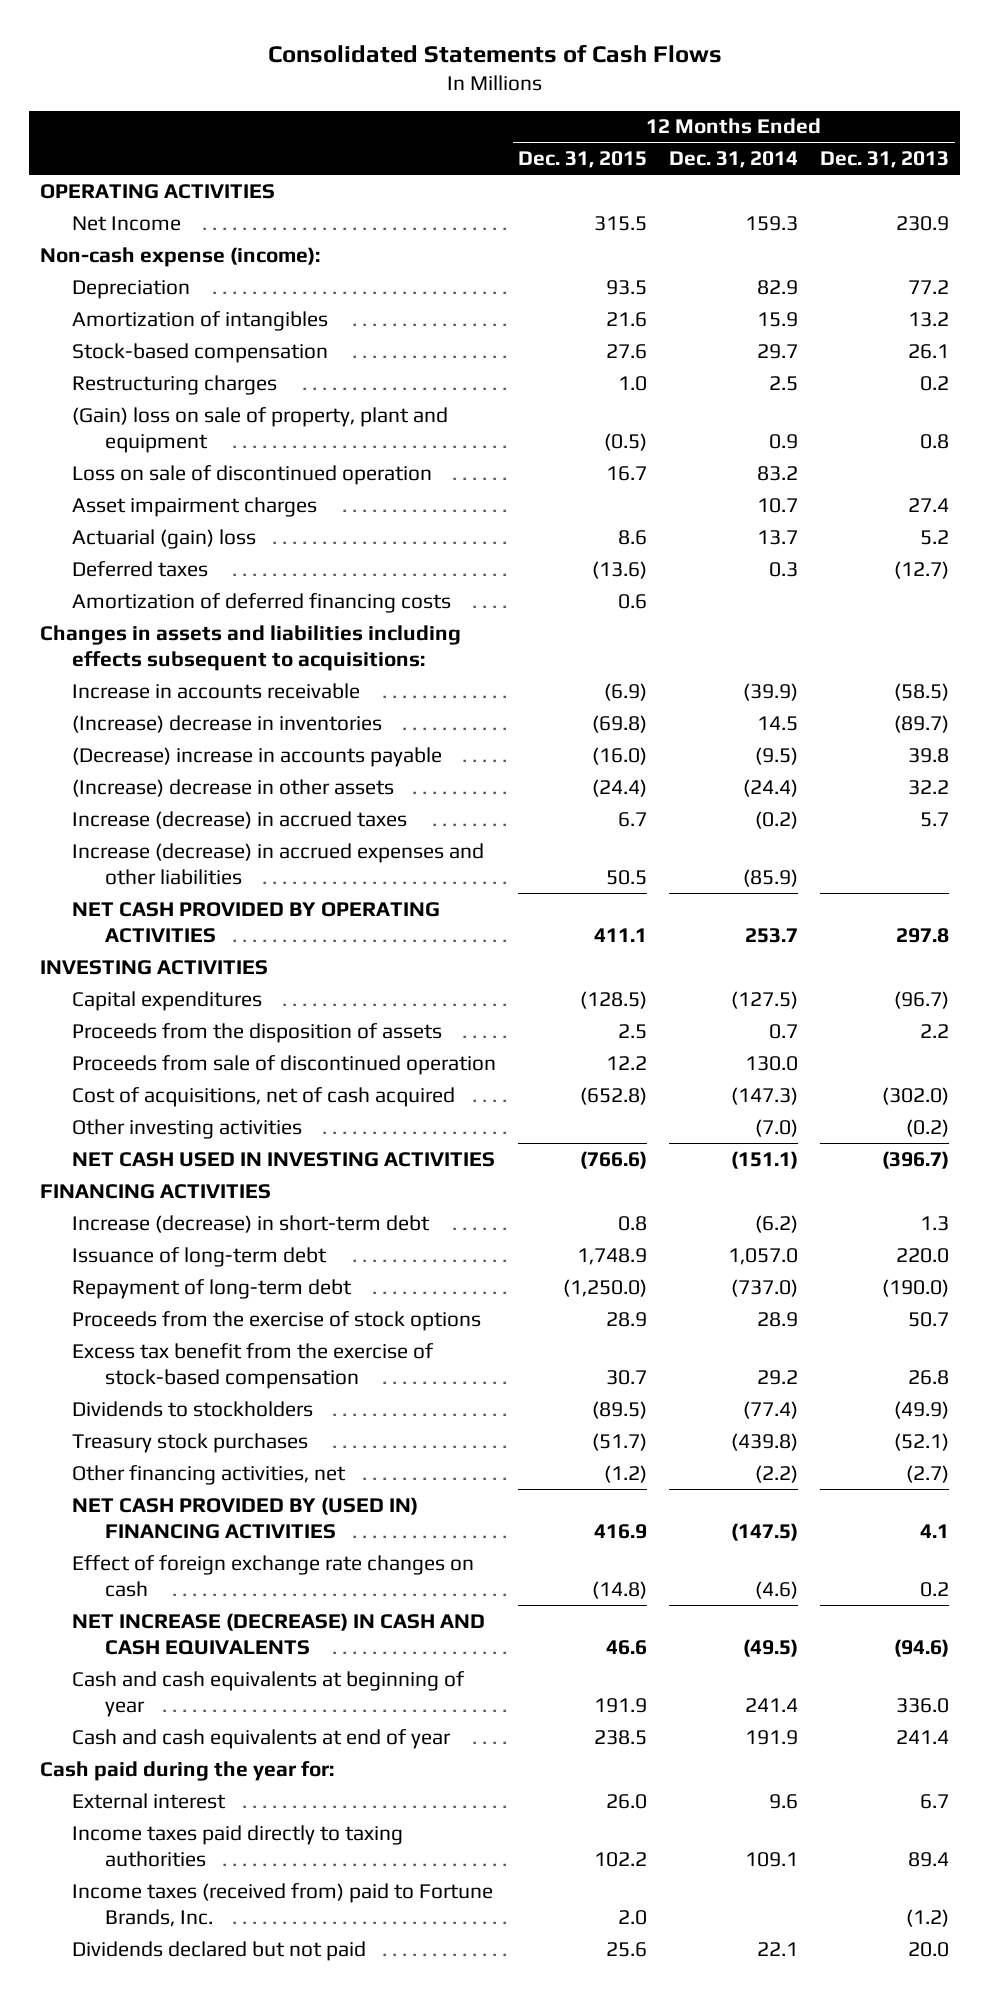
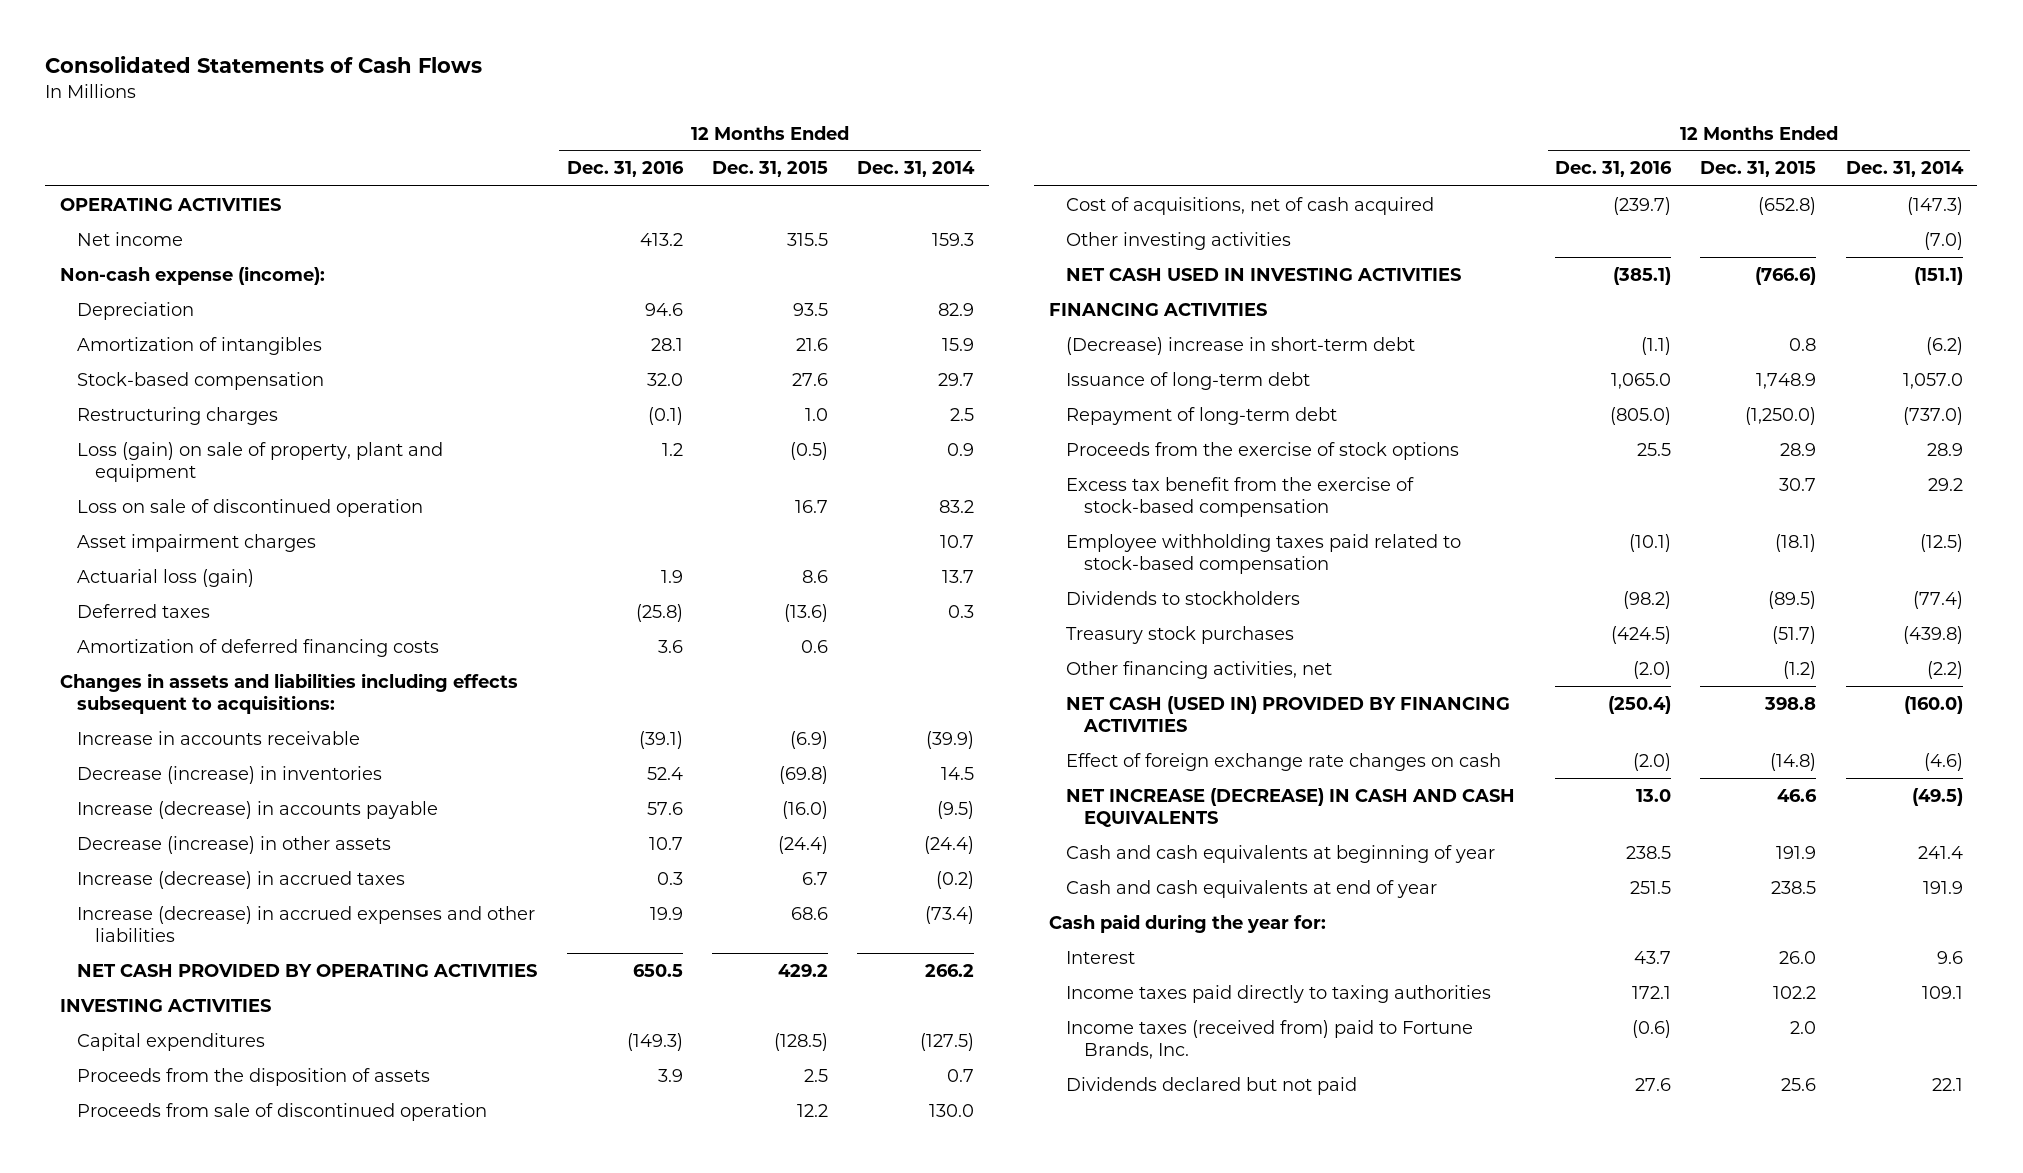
- | 12 Months Ended Dec. 31, 2015 | 12 Months Ended Dec. 31, 2014 | 12 Months Ended Dec. 31, 2013
+ | 12 Months Ended Dec. 31, 2016 | 12 Months Ended Dec. 31, 2015 | 12 Months Ended Dec. 31, 2014
- Net Income | 315.5 | 159.3 | 230.9
+ Net income | 413.2 | 315.5 | 159.3
- (Gain) loss on sale of property, plant and equipment | (0.5) | 0.9 | 0.8
+ Loss (gain) on sale of property, plant and equipment | 1.2 | (0.5) | 0.9
- Actuarial (gain) loss | 8.6 | 13.7 | 5.2
+ Actuarial loss (gain) | 1.9 | 8.6 | 13.7
- (Increase) decrease in inventories | (69.8) | 14.5 | (89.7)
- (Decrease) increase in accounts payable | (16.0) | (9.5) | 39.8
- (Increase) decrease in other assets | (24.4) | (24.4) | 32.2
+ Decrease (increase) in inventories | 52.4 | (69.8) | 14.5
+ Increase (decrease) in accounts payable | 57.6 | (16.0) | (9.5)
+ Decrease (increase) in other assets | 10.7 | (24.4) | (24.4)
- Increase (decrease) in accrued expenses and other liabilities | 50.5 | (85.9) |
- NET CASH PROVIDED BY OPERATING ACTIVITIES | 411.1 | 253.7 | 297.8
+ Increase (decrease) in accrued expenses and other liabilities | 19.9 | 68.6 | (73.4)
+ NET CASH PROVIDED BY OPERATING ACTIVITIES | 650.5 | 429.2 | 266.2
- Increase (decrease) in short-term debt | 0.8 | (6.2) | 1.3
+ (Decrease) increase in short-term debt | (1.1) | 0.8 | (6.2)
+ Employee withholding taxes paid related to stock-based compensation | (10.1) | (18.1) | (12.5)
- NET CASH PROVIDED BY (USED IN) FINANCING ACTIVITIES | 416.9 | (147.5) | 4.1
+ NET CASH (USED IN) PROVIDED BY FINANCING ACTIVITIES | (250.4) | 398.8 | (160.0)
- External interest | 26.0 | 9.6 | 6.7
+ Interest | 43.7 | 26.0 | 9.6

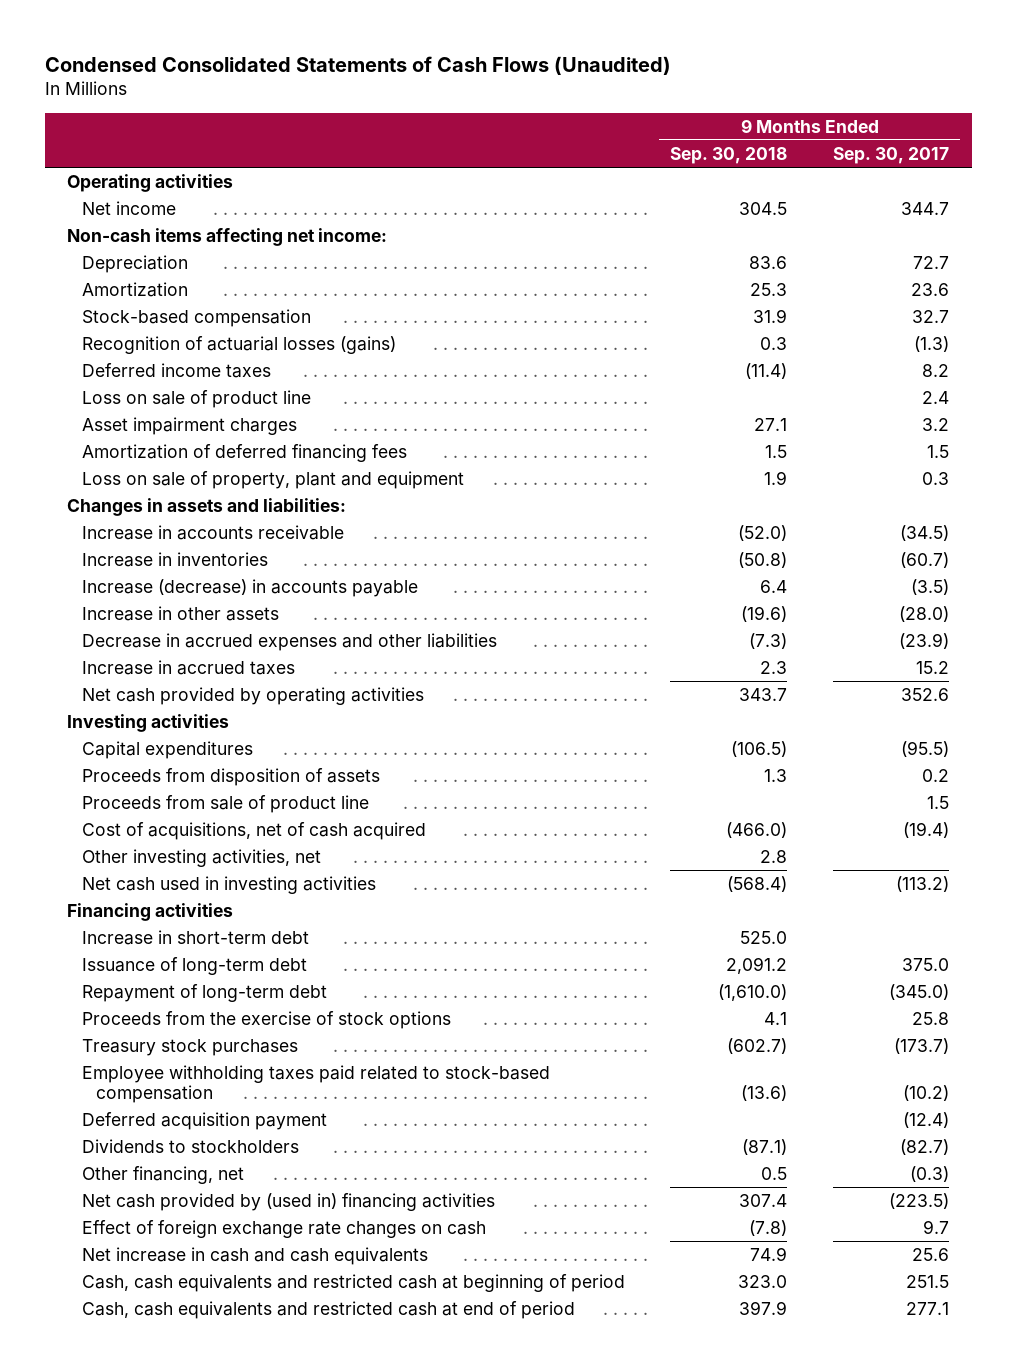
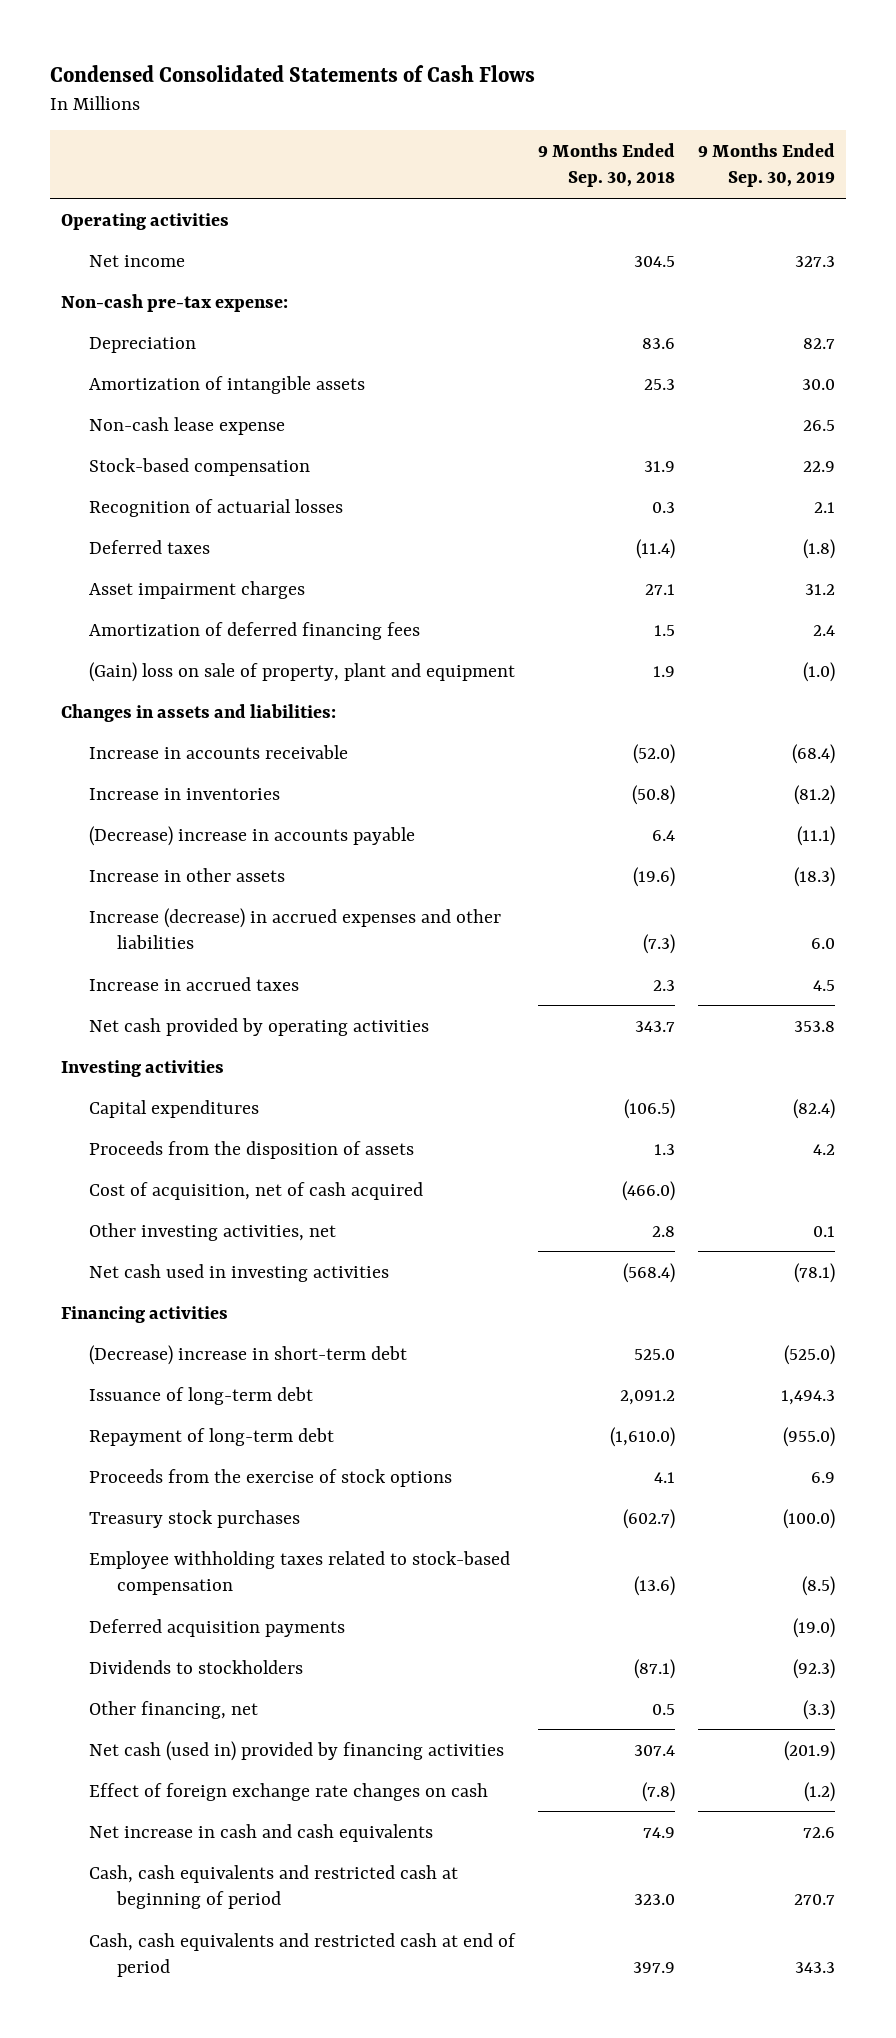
- Condensed Consolidated Statements of Cash Flows (Unaudited)
+ Condensed Consolidated Statements of Cash Flows
- | 9 Months Ended Sep. 30, 2018 | 9 Months Ended Sep. 30, 2017
+ | 9 Months Ended Sep. 30, 2018 | 9 Months Ended Sep. 30, 2019
- Non-cash items affecting net income:
+ Non-cash pre-tax expense:
- Amortization | 25.3 | 23.6
+ Amortization of intangible assets | 25.3 | 30.0
+ Non-cash lease expense | | 26.5
- Recognition of actuarial losses (gains) | 0.3 | (1.3)
- Deferred income taxes | (11.4) | 8.2
- Loss on sale of product line | | 2.4
+ Recognition of actuarial losses | 0.3 | 2.1
+ Deferred taxes | (11.4) | (1.8)
- Loss on sale of property, plant and equipment | 1.9 | 0.3
+ (Gain) loss on sale of property, plant and equipment | 1.9 | (1.0)
- Increase (decrease) in accounts payable | 6.4 | (3.5)
+ (Decrease) increase in accounts payable | 6.4 | (11.1)
- Decrease in accrued expenses and other liabilities | (7.3) | (23.9)
+ Increase (decrease) in accrued expenses and other liabilities | (7.3) | 6.0
- Proceeds from disposition of assets | 1.3 | 0.2
- Proceeds from sale of product line | | 1.5
- Cost of acquisitions, net of cash acquired | (466.0) | (19.4)
+ Proceeds from the disposition of assets | 1.3 | 4.2
+ Cost of acquisition, net of cash acquired | (466.0) |
- Increase in short-term debt | 525.0 |
+ (Decrease) increase in short-term debt | 525.0 | (525.0)
- Employee withholding taxes paid related to stock-based compensation | (13.6) | (10.2)
- Deferred acquisition payment | | (12.4)
+ Employee withholding taxes related to stock-based compensation | (13.6) | (8.5)
+ Deferred acquisition payments | | (19.0)
- Net cash provided by (used in) financing activities | 307.4 | (223.5)
+ Net cash (used in) provided by financing activities | 307.4 | (201.9)

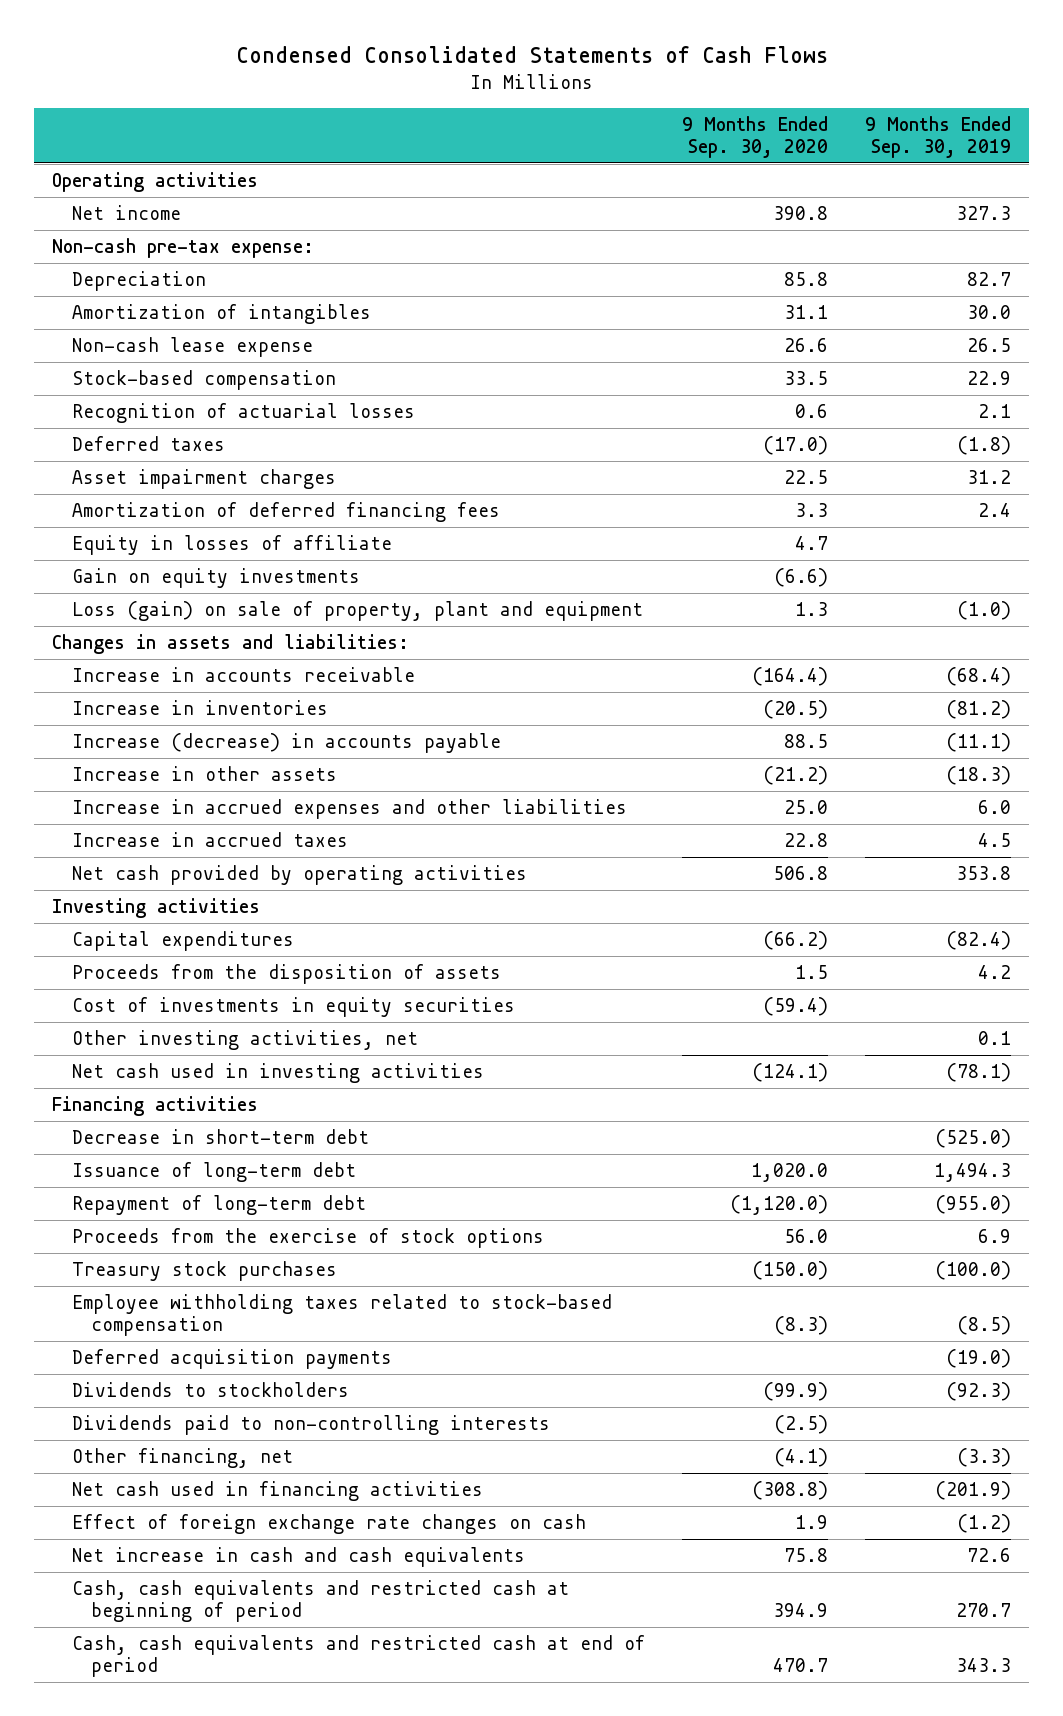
- | 9 Months Ended Sep. 30, 2018 | 9 Months Ended Sep. 30, 2019
+ | 9 Months Ended Sep. 30, 2020 | 9 Months Ended Sep. 30, 2019
- Amortization of intangible assets | 25.3 | 30.0
+ Amortization of intangibles | 31.1 | 30.0
- (Gain) loss on sale of property, plant and equipment | 1.9 | (1.0)
+ Equity in losses of affiliate | 4.7 |
+ Gain on equity investments | (6.6) |
+ Loss (gain) on sale of property, plant and equipment | 1.3 | (1.0)
- (Decrease) increase in accounts payable | 6.4 | (11.1)
+ Increase (decrease) in accounts payable | 88.5 | (11.1)
- Increase (decrease) in accrued expenses and other liabilities | (7.3) | 6.0
+ Increase in accrued expenses and other liabilities | 25.0 | 6.0
- Cost of acquisition, net of cash acquired | (466.0) |
+ Cost of investments in equity securities | (59.4) |
- (Decrease) increase in short-term debt | 525.0 | (525.0)
+ Decrease in short-term debt | | (525.0)
+ Dividends paid to non-controlling interests | (2.5) |
- Net cash (used in) provided by financing activities | 307.4 | (201.9)
+ Net cash used in financing activities | (308.8) | (201.9)

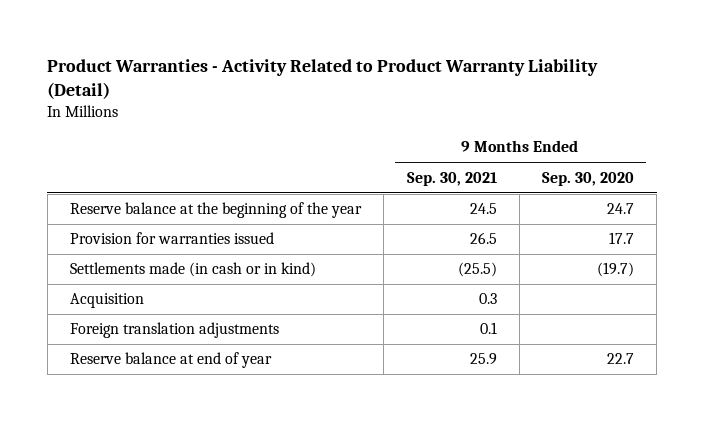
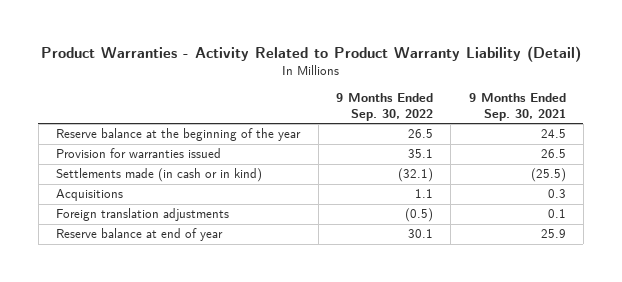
- | 9 Months Ended Sep. 30, 2021 | 9 Months Ended Sep. 30, 2020
+ | 9 Months Ended Sep. 30, 2022 | 9 Months Ended Sep. 30, 2021
- Acquisition | 0.3 |
+ Acquisitions | 1.1 | 0.3

